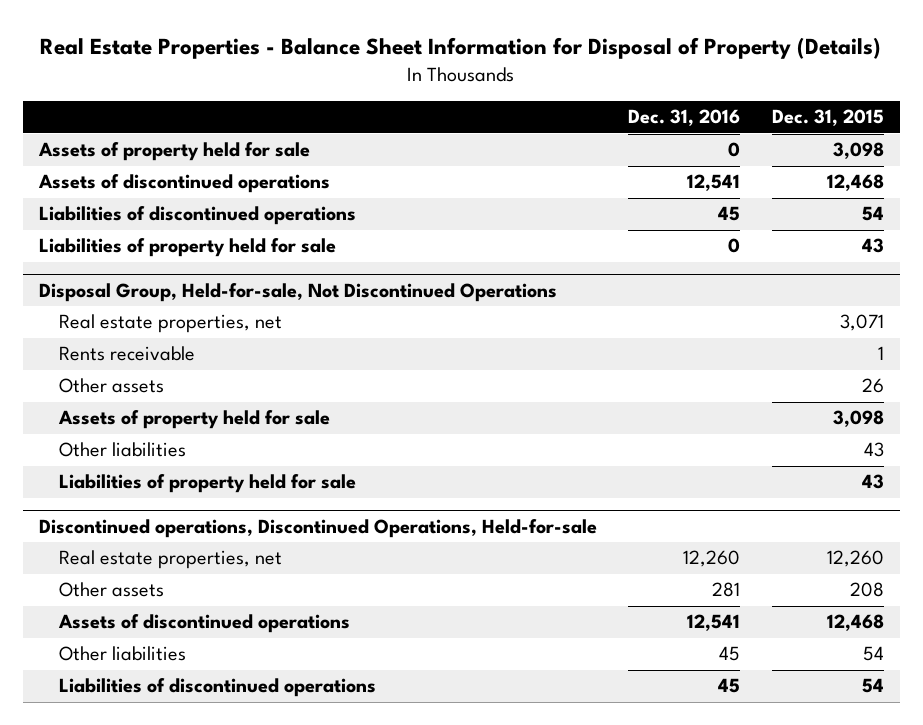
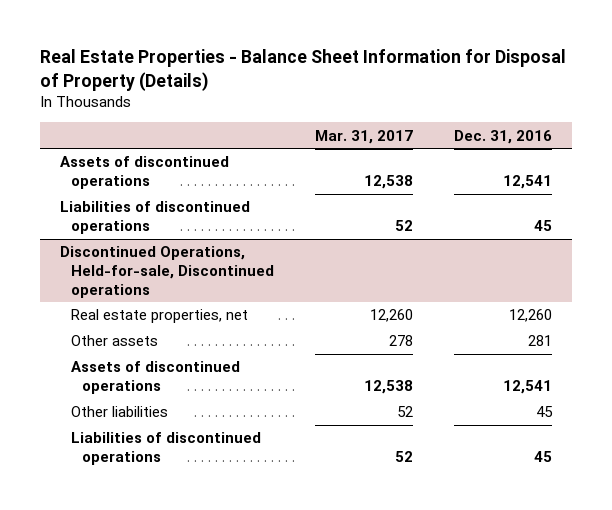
- | Dec. 31, 2016 | Dec. 31, 2015
+ | Mar. 31, 2017 | Dec. 31, 2016
- Assets of property held for sale | 0 | 3,098
- Liabilities of property held for sale | 0 | 43
- Disposal Group, Held-for-sale, Not Discontinued Operations
- Real estate properties, net | | 3,071
- Rents receivable | | 1
- Other assets | | 26
- Assets of property held for sale | | 3,098
- Other liabilities | | 43
- Liabilities of property held for sale | | 43
- Discontinued operations, Discontinued Operations, Held-for-sale
+ Discontinued Operations, Held-for-sale, Discontinued operations

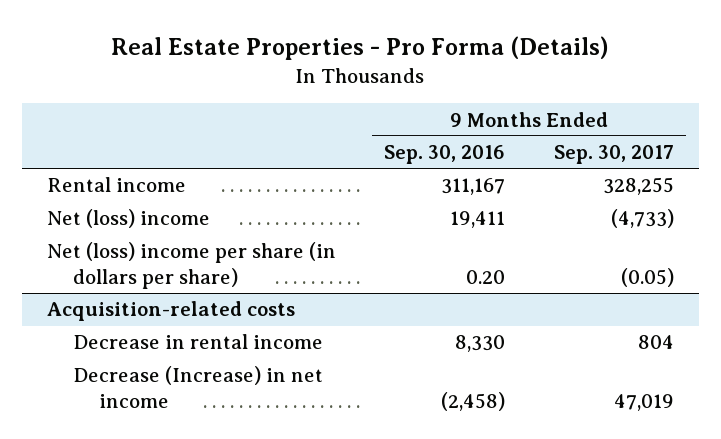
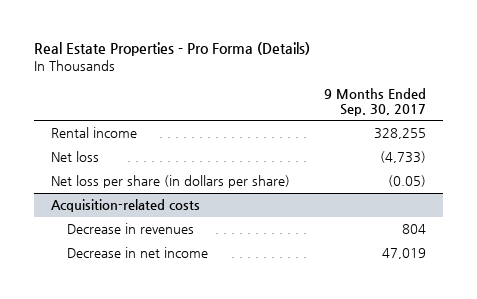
- | 9 Months Ended Sep. 30, 2016 | 9 Months Ended Sep. 30, 2017
+ | 9 Months Ended Sep. 30, 2017
- Net (loss) income | 19,411 | (4,733)
- Net (loss) income per share (in dollars per share) | 0.20 | (0.05)
+ Net loss | (4,733)
+ Net loss per share (in dollars per share) | (0.05)
@ Acquisition-related costs
- Decrease in rental income | 8,330 | 804
- Decrease (Increase) in net income | (2,458) | 47,019
+ Decrease in revenues | 804
+ Decrease in net income | 47,019

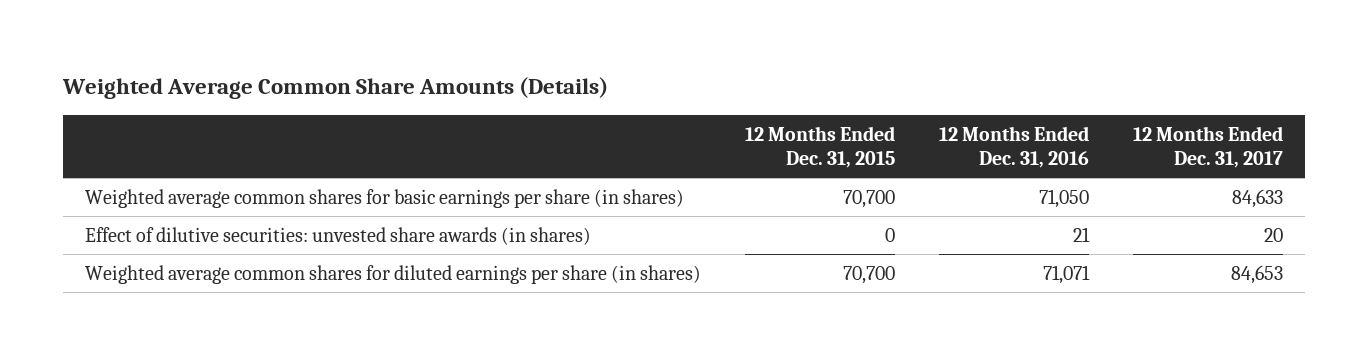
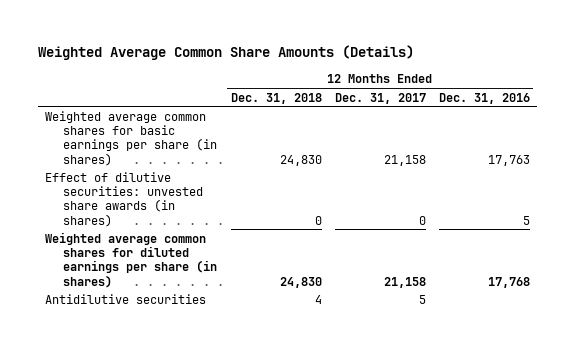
- | 12 Months Ended Dec. 31, 2015 | 12 Months Ended Dec. 31, 2016 | 12 Months Ended Dec. 31, 2017
+ | 12 Months Ended Dec. 31, 2018 | 12 Months Ended Dec. 31, 2017 | 12 Months Ended Dec. 31, 2016
- Weighted average common shares for basic earnings per share (in shares) | 70,700 | 71,050 | 84,633
- Effect of dilutive securities: unvested share awards (in shares) | 0 | 21 | 20
- Weighted average common shares for diluted earnings per share (in shares) | 70,700 | 71,071 | 84,653
+ Weighted average common shares for basic earnings per share (in shares) | 24,830 | 21,158 | 17,763
+ Effect of dilutive securities: unvested share awards (in shares) | 0 | 0 | 5
+ Weighted average common shares for diluted earnings per share (in shares) | 24,830 | 21,158 | 17,768
+ Antidilutive securities | 4 | 5 |

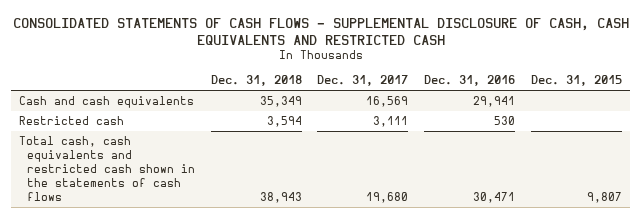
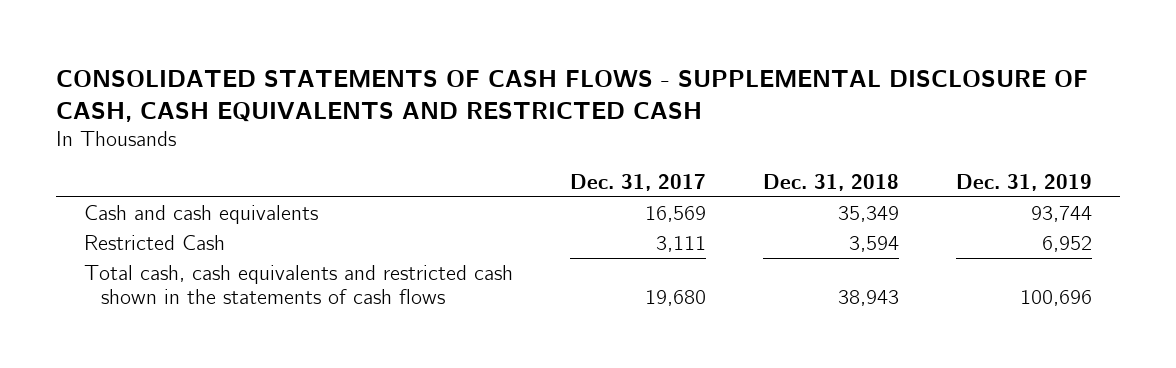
- | Dec. 31, 2018 | Dec. 31, 2017 | Dec. 31, 2016 | Dec. 31, 2015
+ | Dec. 31, 2017 | Dec. 31, 2018 | Dec. 31, 2019
- Restricted cash | 3,594 | 3,111 | 530 |
+ Restricted Cash | 3,111 | 3,594 | 6,952

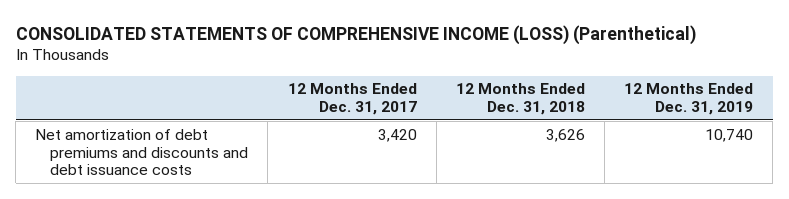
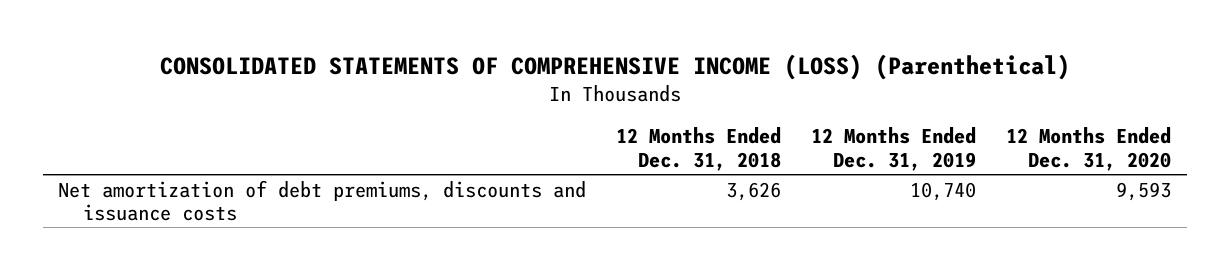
- | 12 Months Ended Dec. 31, 2017 | 12 Months Ended Dec. 31, 2018 | 12 Months Ended Dec. 31, 2019
+ | 12 Months Ended Dec. 31, 2018 | 12 Months Ended Dec. 31, 2019 | 12 Months Ended Dec. 31, 2020
- Net amortization of debt premiums and discounts and debt issuance costs | 3,420 | 3,626 | 10,740
+ Net amortization of debt premiums, discounts and issuance costs | 3,626 | 10,740 | 9,593

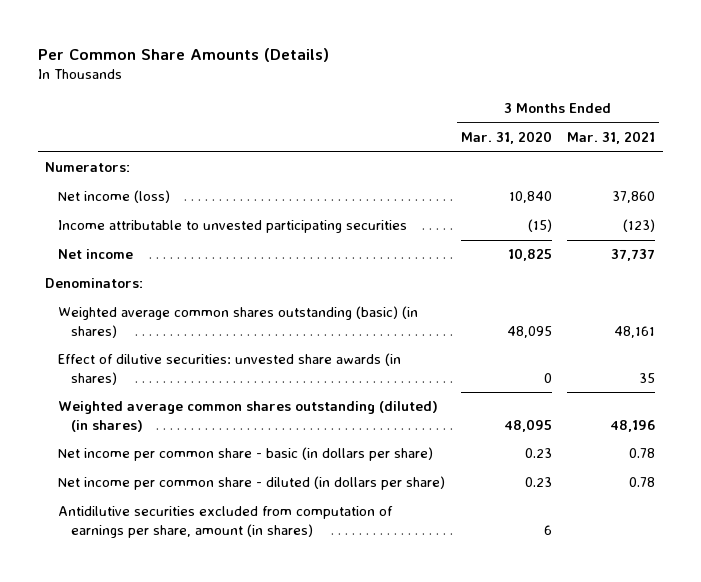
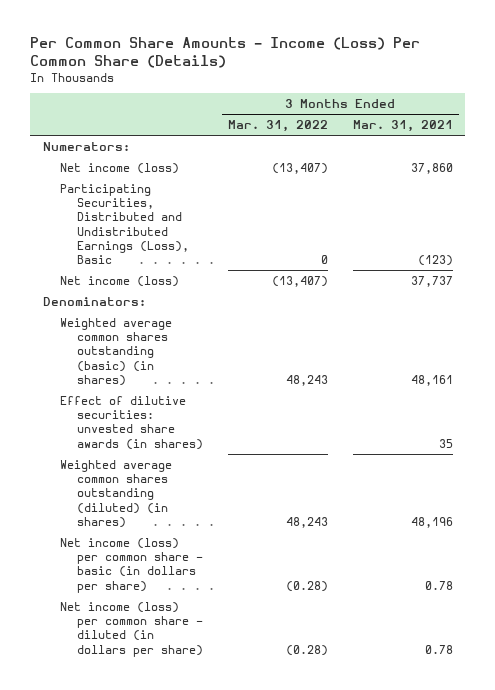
- Per Common Share Amounts (Details)
+ Per Common Share Amounts - Income (Loss) Per Common Share (Details)
- | 3 Months Ended Mar. 31, 2020 | 3 Months Ended Mar. 31, 2021
+ | 3 Months Ended Mar. 31, 2022 | 3 Months Ended Mar. 31, 2021
- Income attributable to unvested participating securities | (15) | (123)
- Net income | 10,825 | 37,737
+ Participating Securities, Distributed and Undistributed Earnings (Loss), Basic | 0 | (123)
+ Net income (loss) | (13,407) | 37,737
- Net income per common share - basic (in dollars per share) | 0.23 | 0.78
- Net income per common share - diluted (in dollars per share) | 0.23 | 0.78
- Antidilutive securities excluded from computation of earnings per share, amount (in shares) | 6 |
+ Net income (loss) per common share - basic (in dollars per share) | (0.28) | 0.78
+ Net income (loss) per common share - diluted (in dollars per share) | (0.28) | 0.78

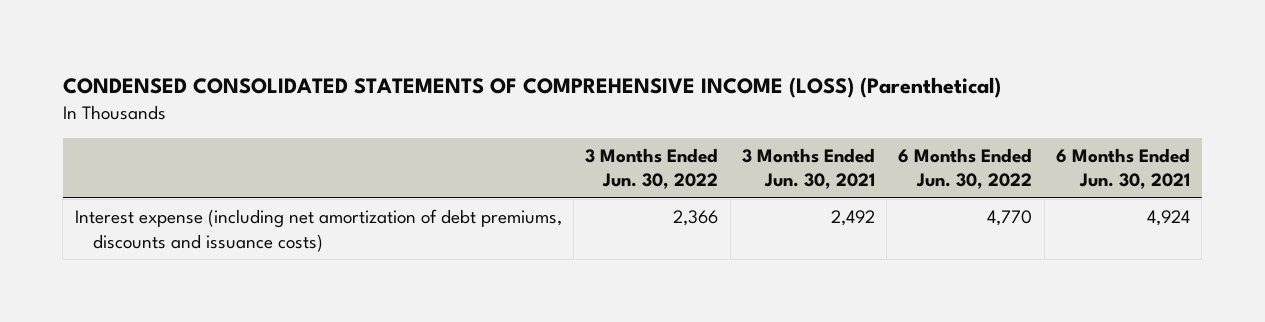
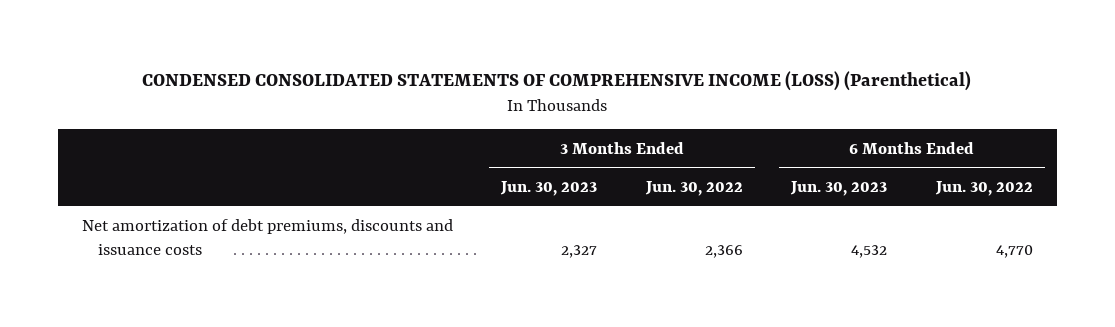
- | 3 Months Ended Jun. 30, 2022 | 3 Months Ended Jun. 30, 2021 | 6 Months Ended Jun. 30, 2022 | 6 Months Ended Jun. 30, 2021
+ | 3 Months Ended Jun. 30, 2023 | 3 Months Ended Jun. 30, 2022 | 6 Months Ended Jun. 30, 2023 | 6 Months Ended Jun. 30, 2022
- Interest expense (including net amortization of debt premiums, discounts and issuance costs) | 2,366 | 2,492 | 4,770 | 4,924
+ Net amortization of debt premiums, discounts and issuance costs | 2,327 | 2,366 | 4,532 | 4,770

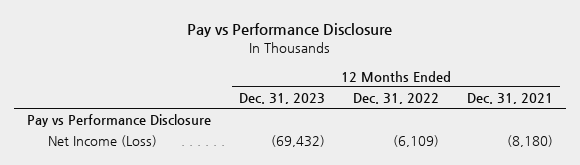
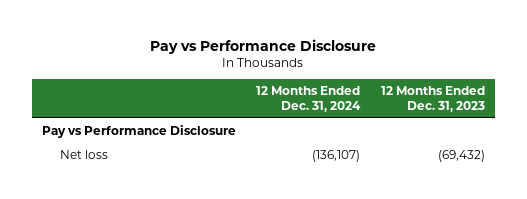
- | 12 Months Ended Dec. 31, 2023 | 12 Months Ended Dec. 31, 2022 | 12 Months Ended Dec. 31, 2021
+ | 12 Months Ended Dec. 31, 2024 | 12 Months Ended Dec. 31, 2023
- Net Income (Loss) | (69,432) | (6,109) | (8,180)
+ Net loss | (136,107) | (69,432)

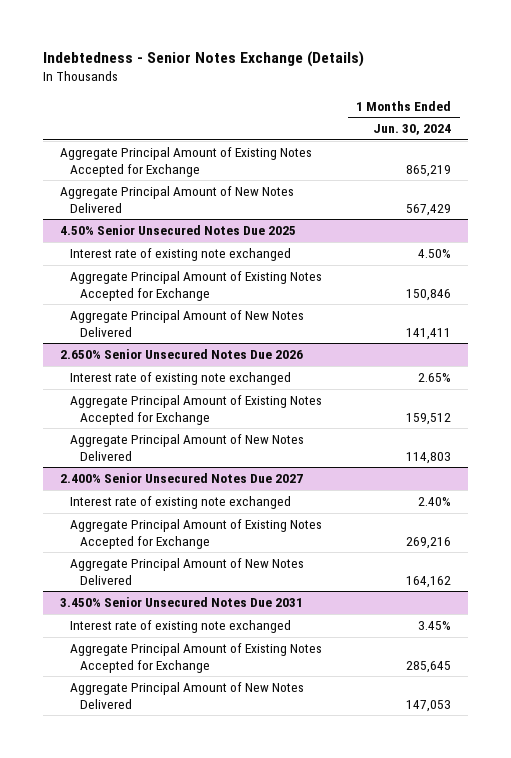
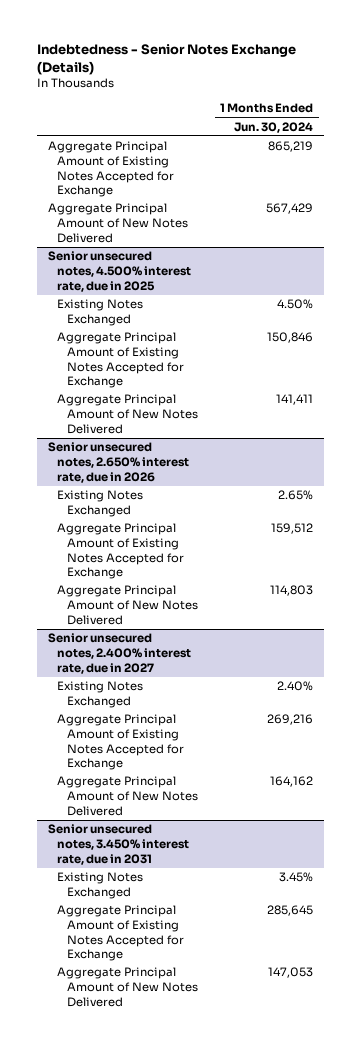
- 4.50% Senior Unsecured Notes Due 2025
- Interest rate of existing note exchanged | 4.50%
+ Senior unsecured notes, 4.500% interest rate, due in 2025
+ Existing Notes Exchanged | 4.50%
- 2.650% Senior Unsecured Notes Due 2026
- Interest rate of existing note exchanged | 2.65%
+ Senior unsecured notes, 2.650% interest rate, due in 2026
+ Existing Notes Exchanged | 2.65%
- 2.400% Senior Unsecured Notes Due 2027
- Interest rate of existing note exchanged | 2.40%
+ Senior unsecured notes, 2.400% interest rate, due in 2027
+ Existing Notes Exchanged | 2.40%
- 3.450% Senior Unsecured Notes Due 2031
- Interest rate of existing note exchanged | 3.45%
+ Senior unsecured notes, 3.450% interest rate, due in 2031
+ Existing Notes Exchanged | 3.45%

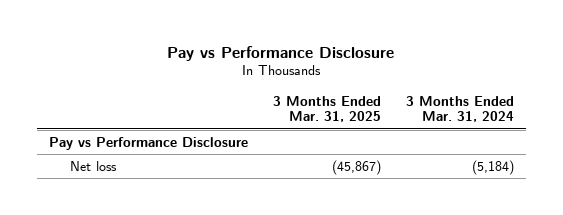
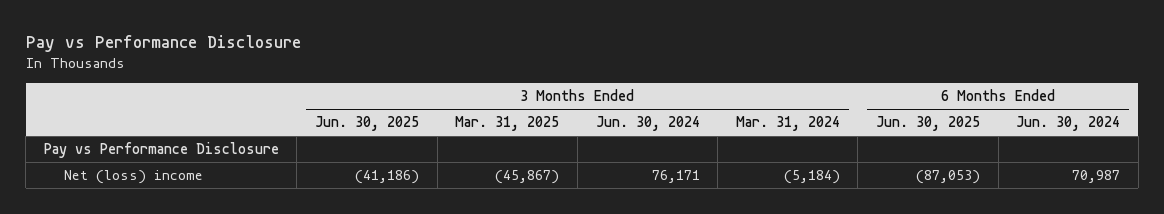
- | 3 Months Ended Mar. 31, 2025 | 3 Months Ended Mar. 31, 2024
+ | 3 Months Ended Jun. 30, 2025 | 3 Months Ended Mar. 31, 2025 | 3 Months Ended Jun. 30, 2024 | 3 Months Ended Mar. 31, 2024 | 6 Months Ended Jun. 30, 2025 | 6 Months Ended Jun. 30, 2024
- Net loss | (45,867) | (5,184)
+ Net (loss) income | (41,186) | (45,867) | 76,171 | (5,184) | (87,053) | 70,987

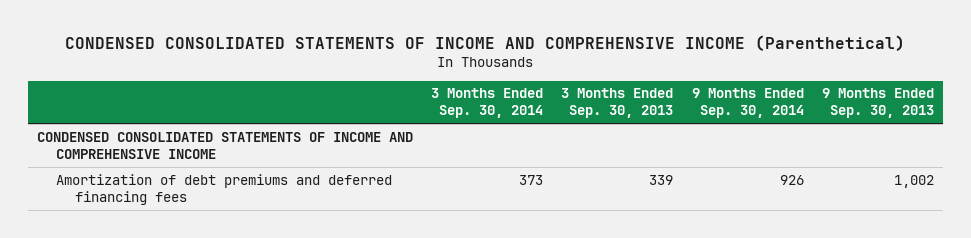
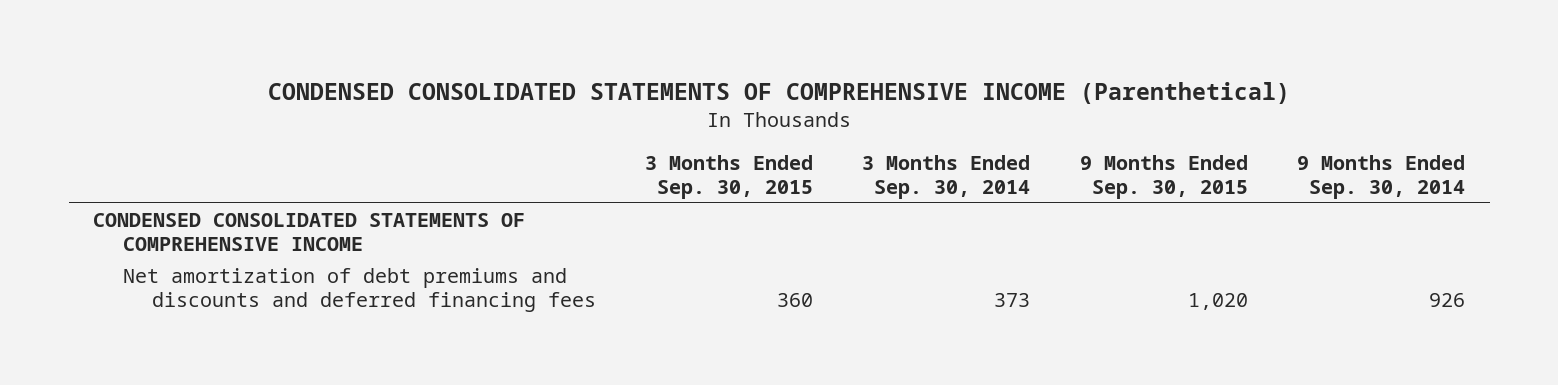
- CONDENSED CONSOLIDATED STATEMENTS OF INCOME AND COMPREHENSIVE INCOME (Parenthetical)
+ CONDENSED CONSOLIDATED STATEMENTS OF COMPREHENSIVE INCOME (Parenthetical)
- | 3 Months Ended Sep. 30, 2014 | 3 Months Ended Sep. 30, 2013 | 9 Months Ended Sep. 30, 2014 | 9 Months Ended Sep. 30, 2013
+ | 3 Months Ended Sep. 30, 2015 | 3 Months Ended Sep. 30, 2014 | 9 Months Ended Sep. 30, 2015 | 9 Months Ended Sep. 30, 2014
- CONDENSED CONSOLIDATED STATEMENTS OF INCOME AND COMPREHENSIVE INCOME
- Amortization of debt premiums and deferred financing fees | 373 | 339 | 926 | 1,002
+ CONDENSED CONSOLIDATED STATEMENTS OF COMPREHENSIVE INCOME
+ Net amortization of debt premiums and discounts and deferred financing fees | 360 | 373 | 1,020 | 926

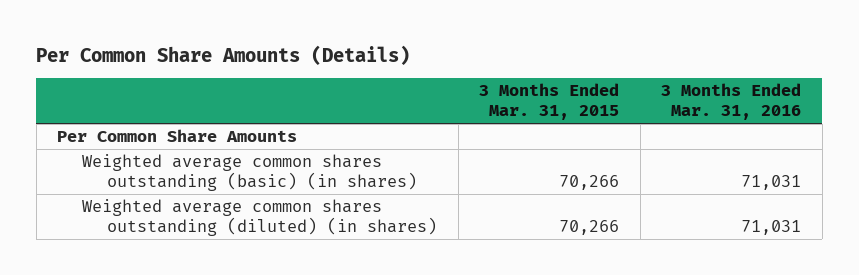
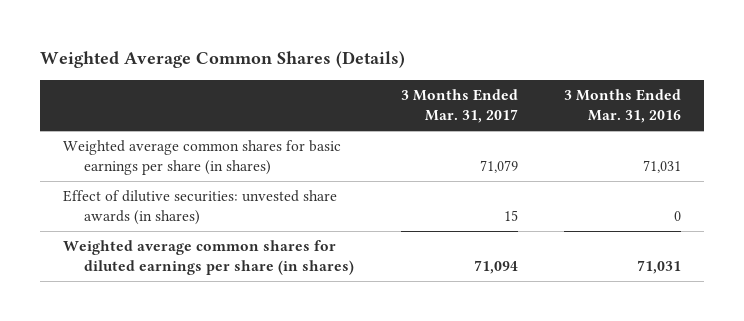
- Per Common Share Amounts (Details)
+ Weighted Average Common Shares (Details)
- | 3 Months Ended Mar. 31, 2015 | 3 Months Ended Mar. 31, 2016
+ | 3 Months Ended Mar. 31, 2017 | 3 Months Ended Mar. 31, 2016
- Per Common Share Amounts
- Weighted average common shares outstanding (basic) (in shares) | 70,266 | 71,031
- Weighted average common shares outstanding (diluted) (in shares) | 70,266 | 71,031
+ Weighted average common shares for basic earnings per share (in shares) | 71,079 | 71,031
+ Effect of dilutive securities: unvested share awards (in shares) | 15 | 0
+ Weighted average common shares for diluted earnings per share (in shares) | 71,094 | 71,031

